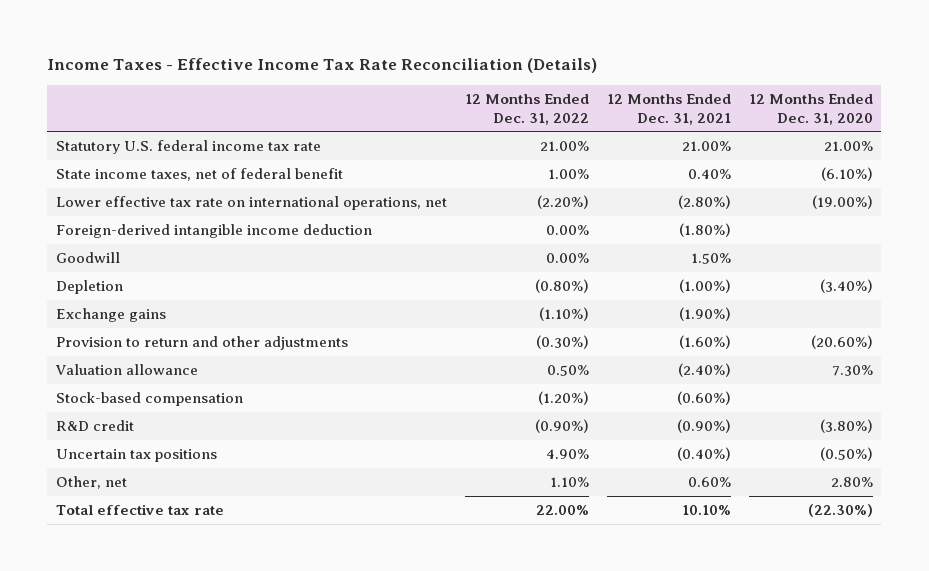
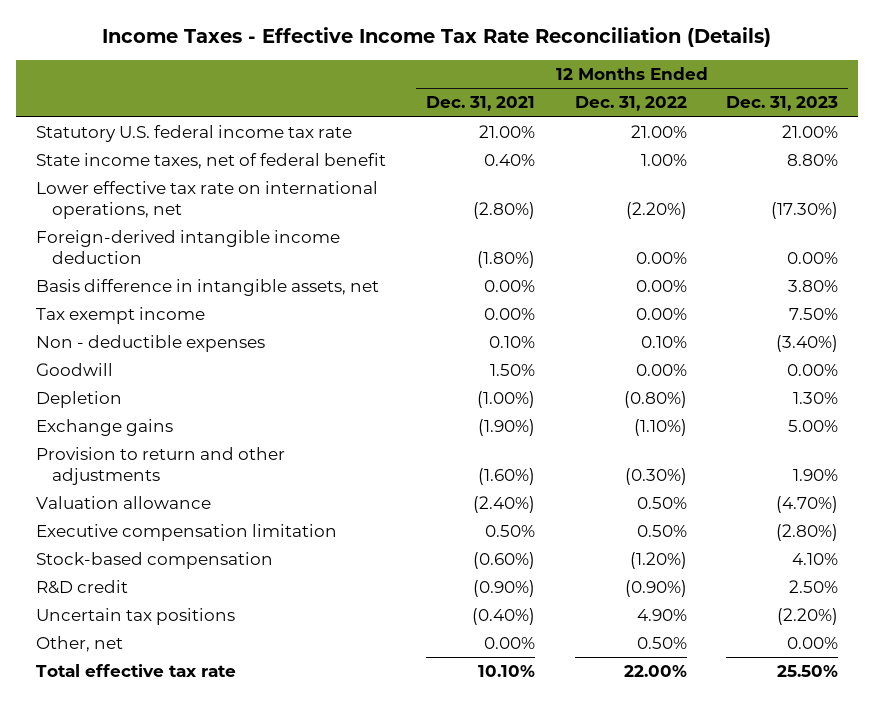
- | 12 Months Ended Dec. 31, 2022 | 12 Months Ended Dec. 31, 2021 | 12 Months Ended Dec. 31, 2020
+ | 12 Months Ended Dec. 31, 2021 | 12 Months Ended Dec. 31, 2022 | 12 Months Ended Dec. 31, 2023
+ Basis difference in intangible assets, net | 0.00% | 0.00% | 3.80%
+ Tax exempt income | 0.00% | 0.00% | 7.50%
+ Non - deductible expenses | 0.10% | 0.10% | (3.40%)
+ Executive compensation limitation | 0.50% | 0.50% | (2.80%)
- Other, net | 1.10% | 0.60% | 2.80%
+ Other, net | 0.00% | 0.50% | 0.00%

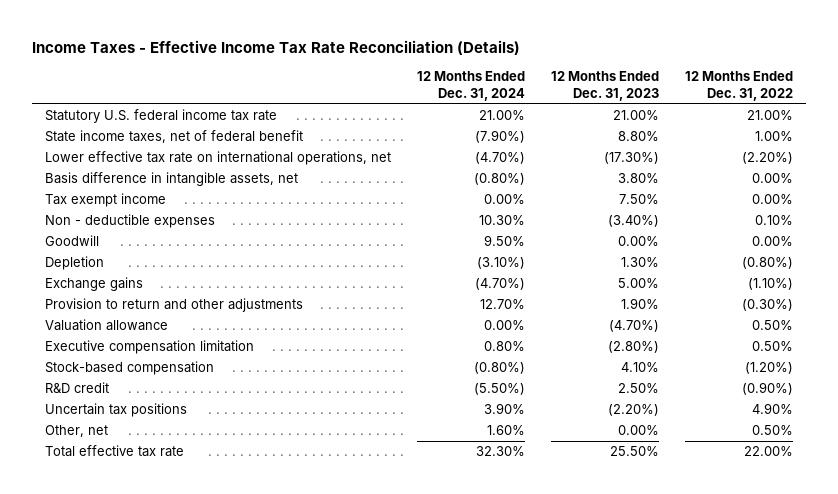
- | 12 Months Ended Dec. 31, 2021 | 12 Months Ended Dec. 31, 2022 | 12 Months Ended Dec. 31, 2023
+ | 12 Months Ended Dec. 31, 2024 | 12 Months Ended Dec. 31, 2023 | 12 Months Ended Dec. 31, 2022
- Foreign-derived intangible income deduction | (1.80%) | 0.00% | 0.00%

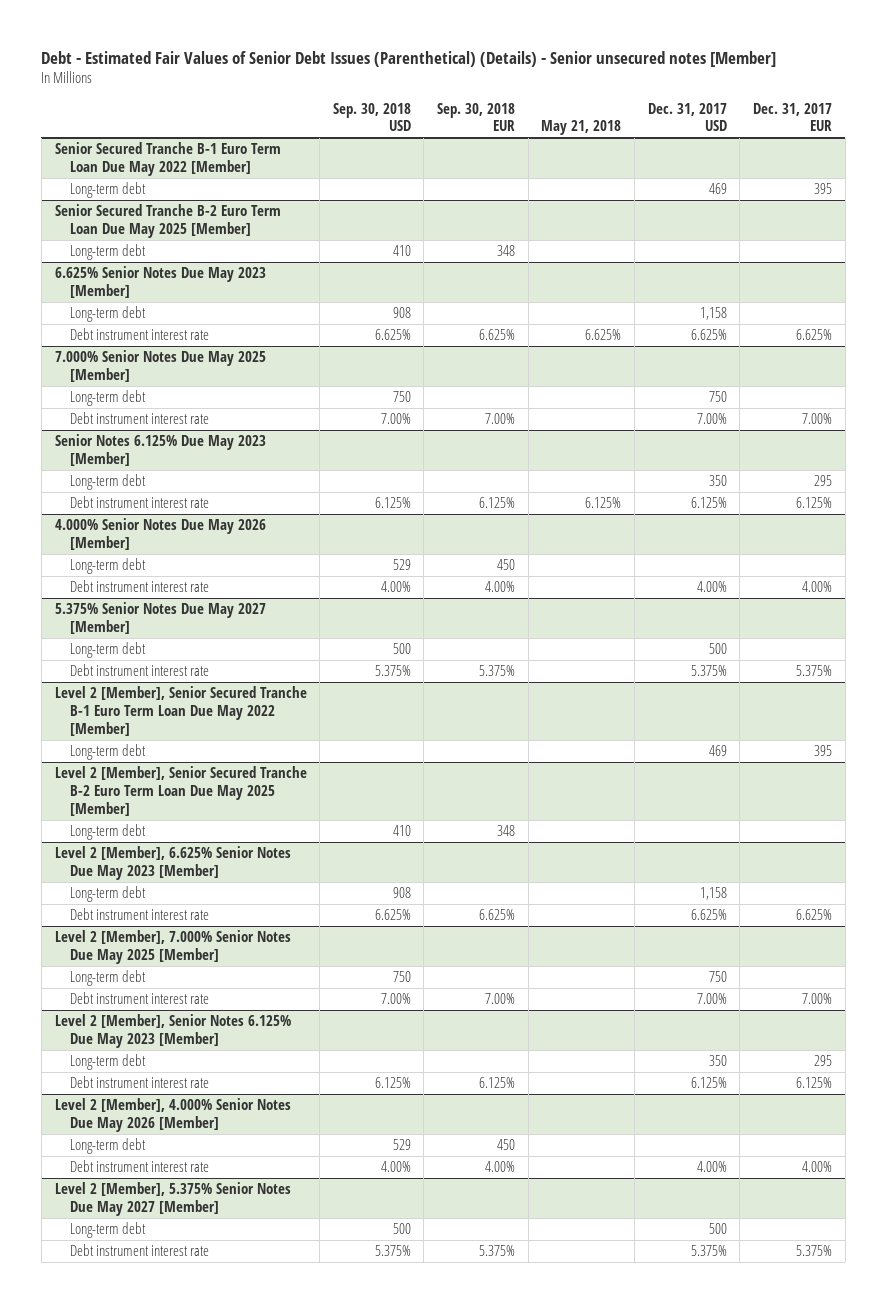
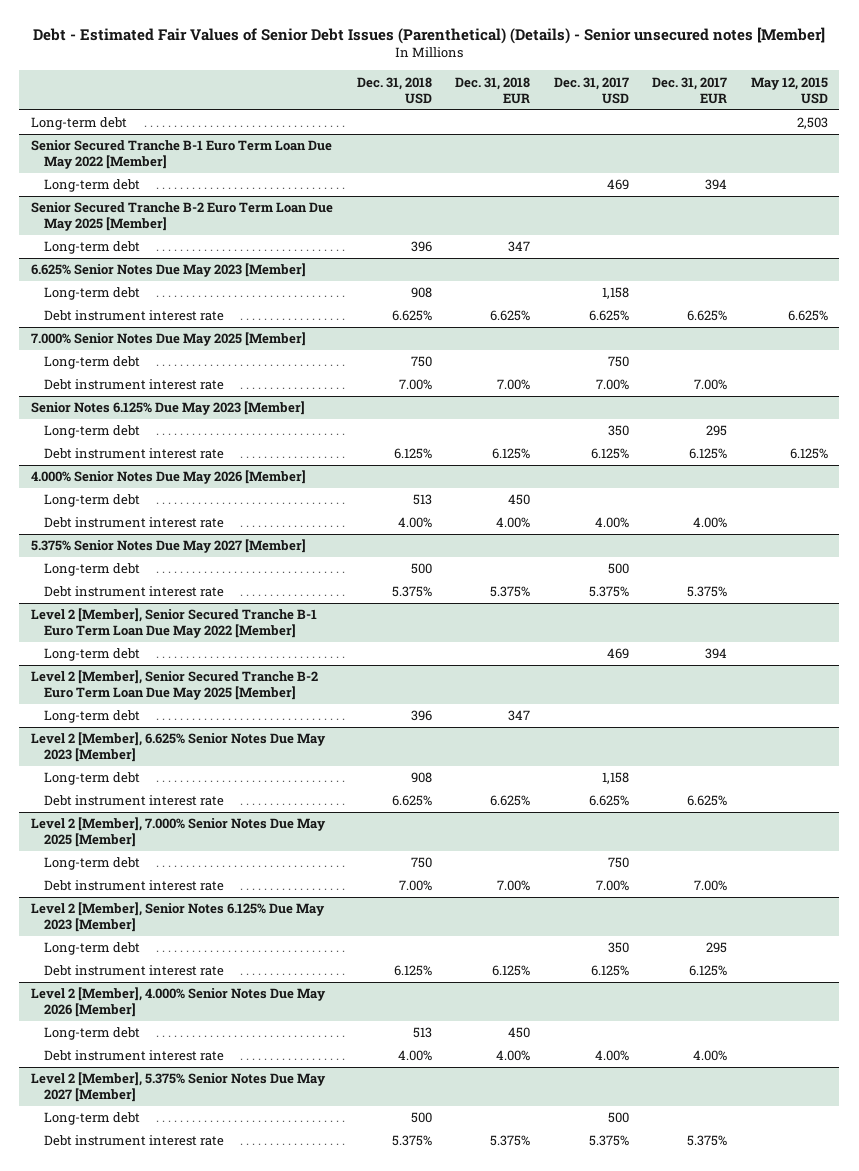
- | Sep. 30, 2018 USD | Sep. 30, 2018 EUR | May 21, 2018 | Dec. 31, 2017 USD | Dec. 31, 2017 EUR
+ | Dec. 31, 2018 USD | Dec. 31, 2018 EUR | Dec. 31, 2017 USD | Dec. 31, 2017 EUR | May 12, 2015 USD
+ Long-term debt | | | | | 2,503
@ Senior Secured Tranche B-1 Euro Term Loan Due May 2022 [Member]
- Long-term debt | | | | 469 | 395
+ Long-term debt | | | 469 | 394 |
@ Level 2 [Member], Senior Secured Tranche B-1 Euro Term Loan Due May 2022 [Member]
- Long-term debt | | | | 469 | 395
+ Long-term debt | | | 469 | 394 |

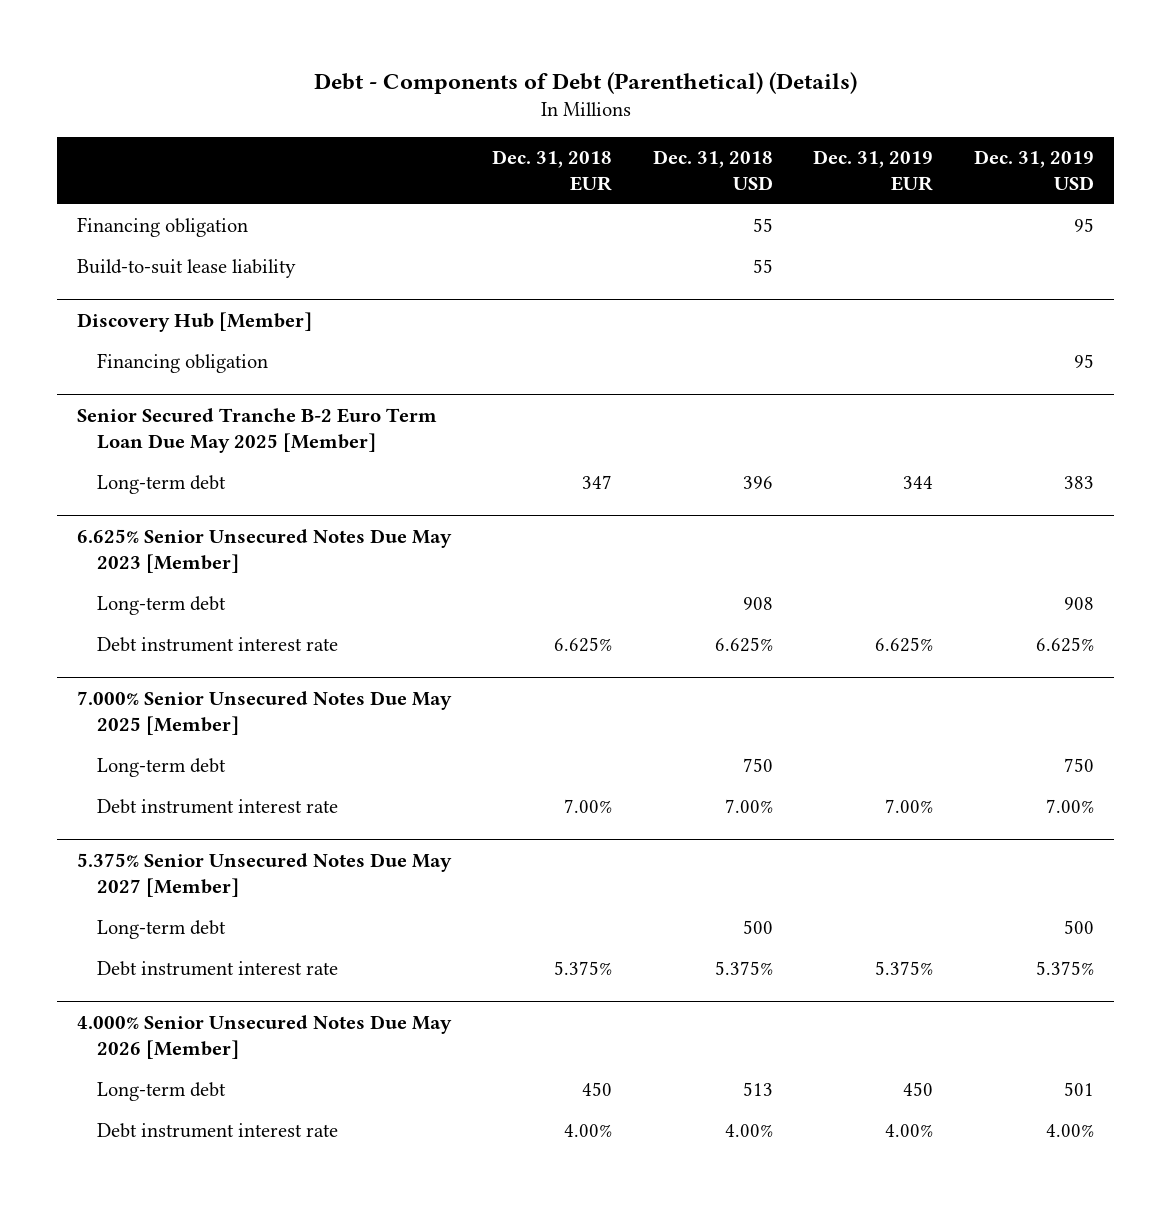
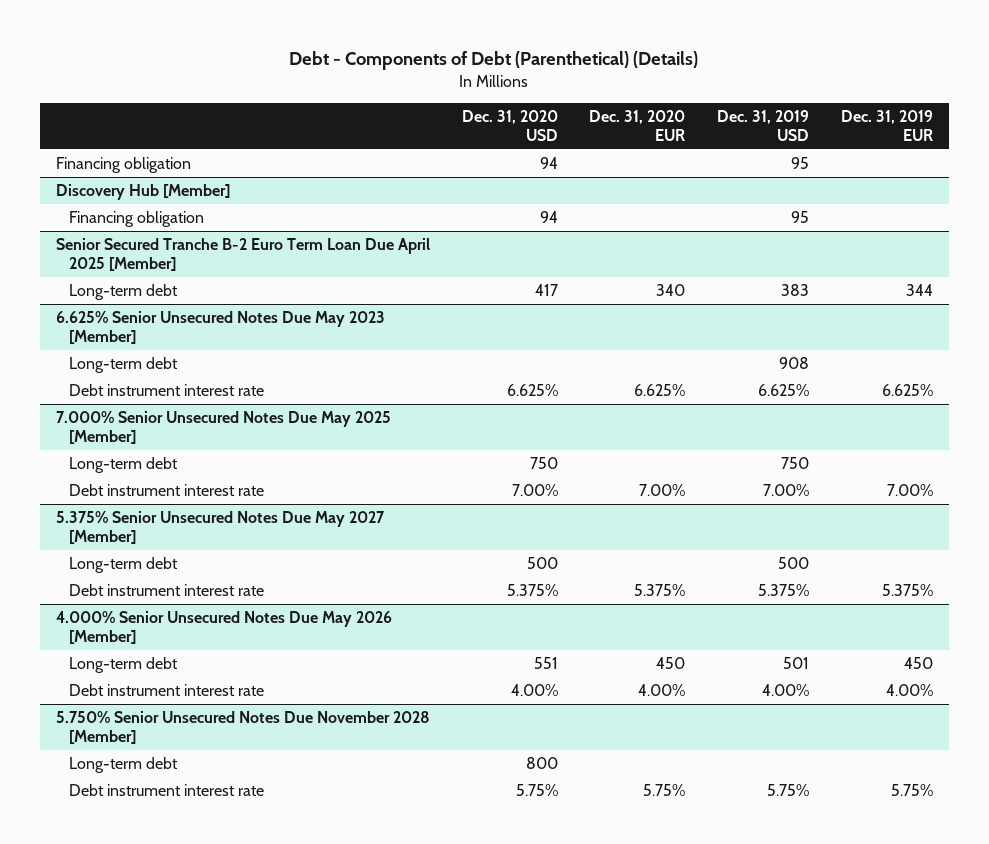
- | Dec. 31, 2018 EUR | Dec. 31, 2018 USD | Dec. 31, 2019 EUR | Dec. 31, 2019 USD
+ | Dec. 31, 2020 USD | Dec. 31, 2020 EUR | Dec. 31, 2019 USD | Dec. 31, 2019 EUR
- Build-to-suit lease liability | | 55 | |
- Senior Secured Tranche B-2 Euro Term Loan Due May 2025 [Member]
+ Senior Secured Tranche B-2 Euro Term Loan Due April 2025 [Member]
+ 5.750% Senior Unsecured Notes Due November 2028 [Member]
+ Long-term debt | 800 | | |
+ Debt instrument interest rate | 5.75% | 5.75% | 5.75% | 5.75%

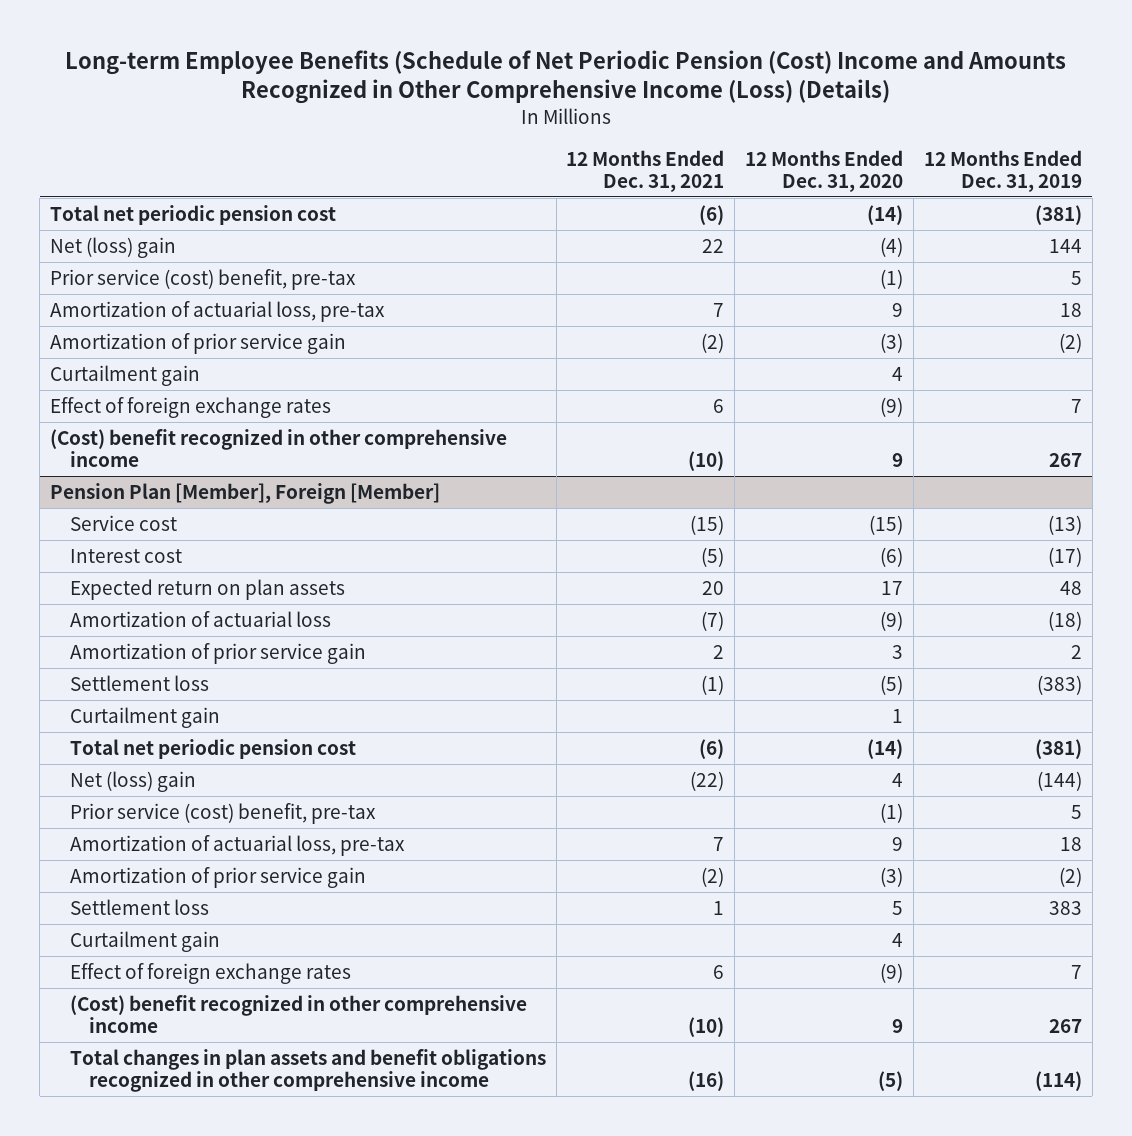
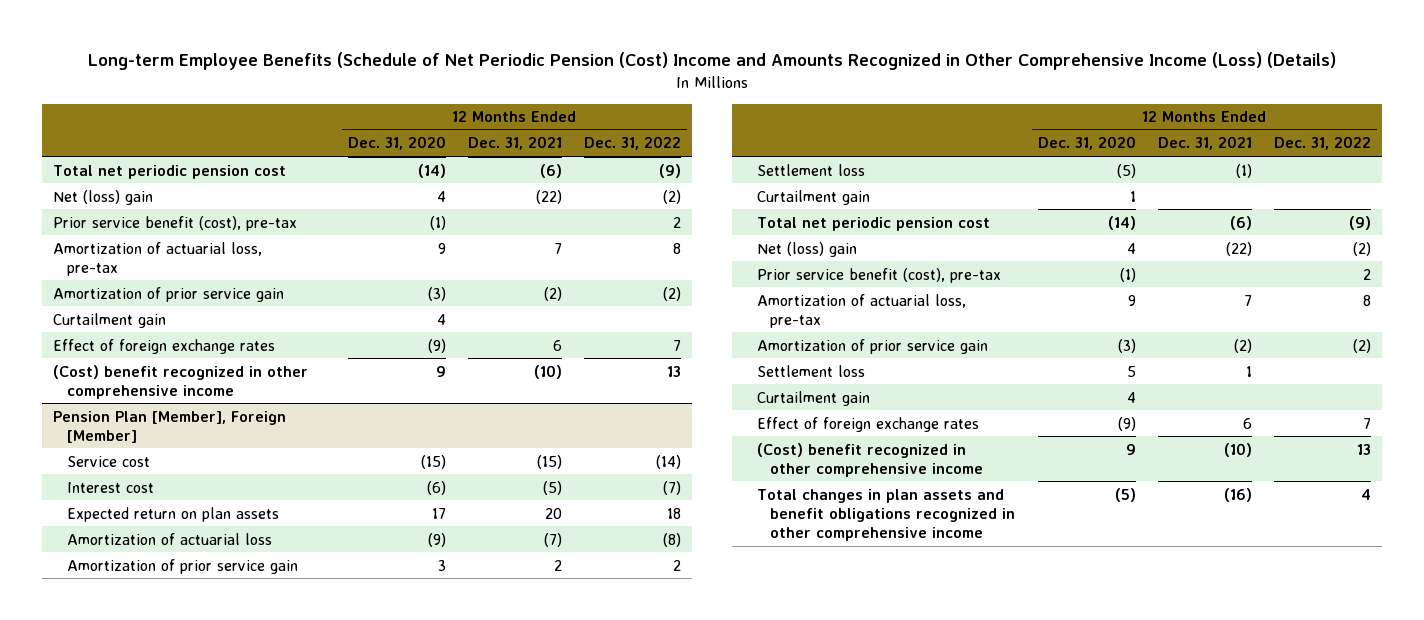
- | 12 Months Ended Dec. 31, 2021 | 12 Months Ended Dec. 31, 2020 | 12 Months Ended Dec. 31, 2019
+ | 12 Months Ended Dec. 31, 2020 | 12 Months Ended Dec. 31, 2021 | 12 Months Ended Dec. 31, 2022
- Net (loss) gain | 22 | (4) | 144
- Prior service (cost) benefit, pre-tax | | (1) | 5
+ Net (loss) gain | 4 | (22) | (2)
+ Prior service benefit (cost), pre-tax | (1) | | 2
@ Pension Plan [Member], Foreign [Member]
- Prior service (cost) benefit, pre-tax | | (1) | 5
+ Prior service benefit (cost), pre-tax | (1) | | 2

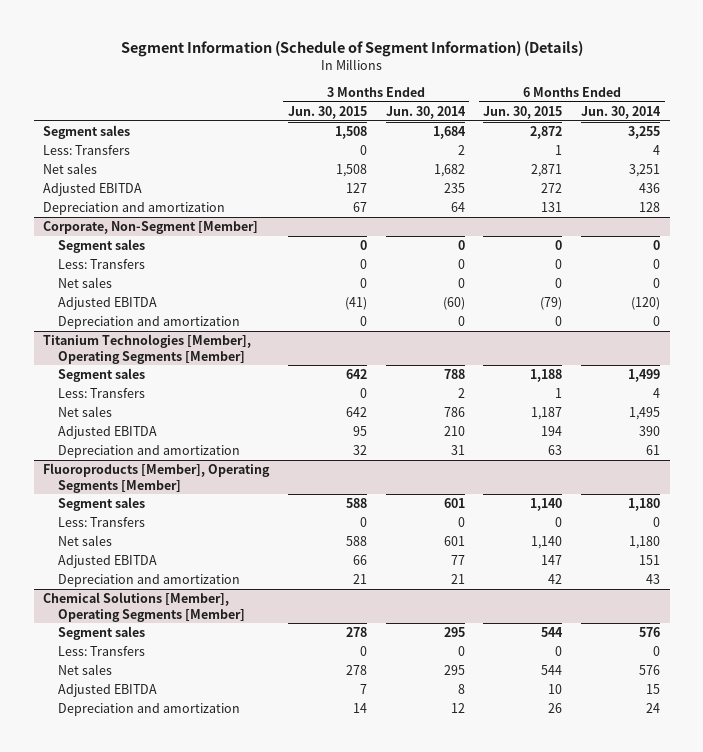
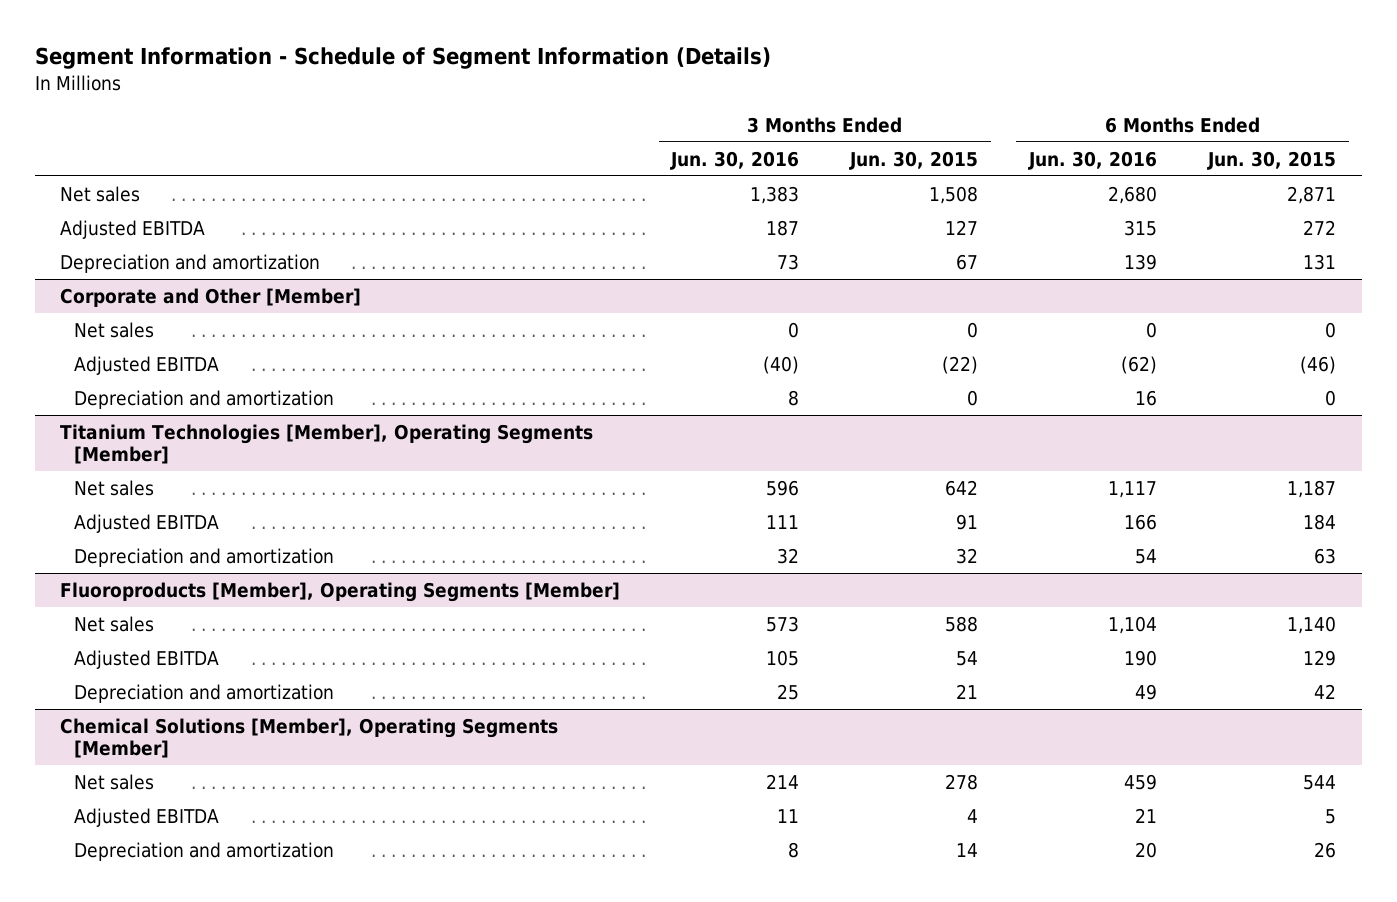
- Segment Information (Schedule of Segment Information) (Details)
+ Segment Information - Schedule of Segment Information (Details)
- | 3 Months Ended Jun. 30, 2015 | 3 Months Ended Jun. 30, 2014 | 6 Months Ended Jun. 30, 2015 | 6 Months Ended Jun. 30, 2014
+ | 3 Months Ended Jun. 30, 2016 | 3 Months Ended Jun. 30, 2015 | 6 Months Ended Jun. 30, 2016 | 6 Months Ended Jun. 30, 2015
- Segment sales | 1,508 | 1,684 | 2,872 | 3,255
- Less: Transfers | 0 | 2 | 1 | 4
- Corporate, Non-Segment [Member]
- Segment sales | 0 | 0 | 0 | 0
- Less: Transfers | 0 | 0 | 0 | 0
+ Corporate and Other [Member]
- Adjusted EBITDA | (41) | (60) | (79) | (120)
+ Adjusted EBITDA | (40) | (22) | (62) | (46)
@ Titanium Technologies [Member], Operating Segments [Member]
- Segment sales | 642 | 788 | 1,188 | 1,499
- Less: Transfers | 0 | 2 | 1 | 4
- Adjusted EBITDA | 95 | 210 | 194 | 390
+ Adjusted EBITDA | 111 | 91 | 166 | 184
@ Fluoroproducts [Member], Operating Segments [Member]
- Segment sales | 588 | 601 | 1,140 | 1,180
- Less: Transfers | 0 | 0 | 0 | 0
- Adjusted EBITDA | 66 | 77 | 147 | 151
+ Adjusted EBITDA | 105 | 54 | 190 | 129
@ Chemical Solutions [Member], Operating Segments [Member]
- Segment sales | 278 | 295 | 544 | 576
- Less: Transfers | 0 | 0 | 0 | 0
- Adjusted EBITDA | 7 | 8 | 10 | 15
+ Adjusted EBITDA | 11 | 4 | 21 | 5

